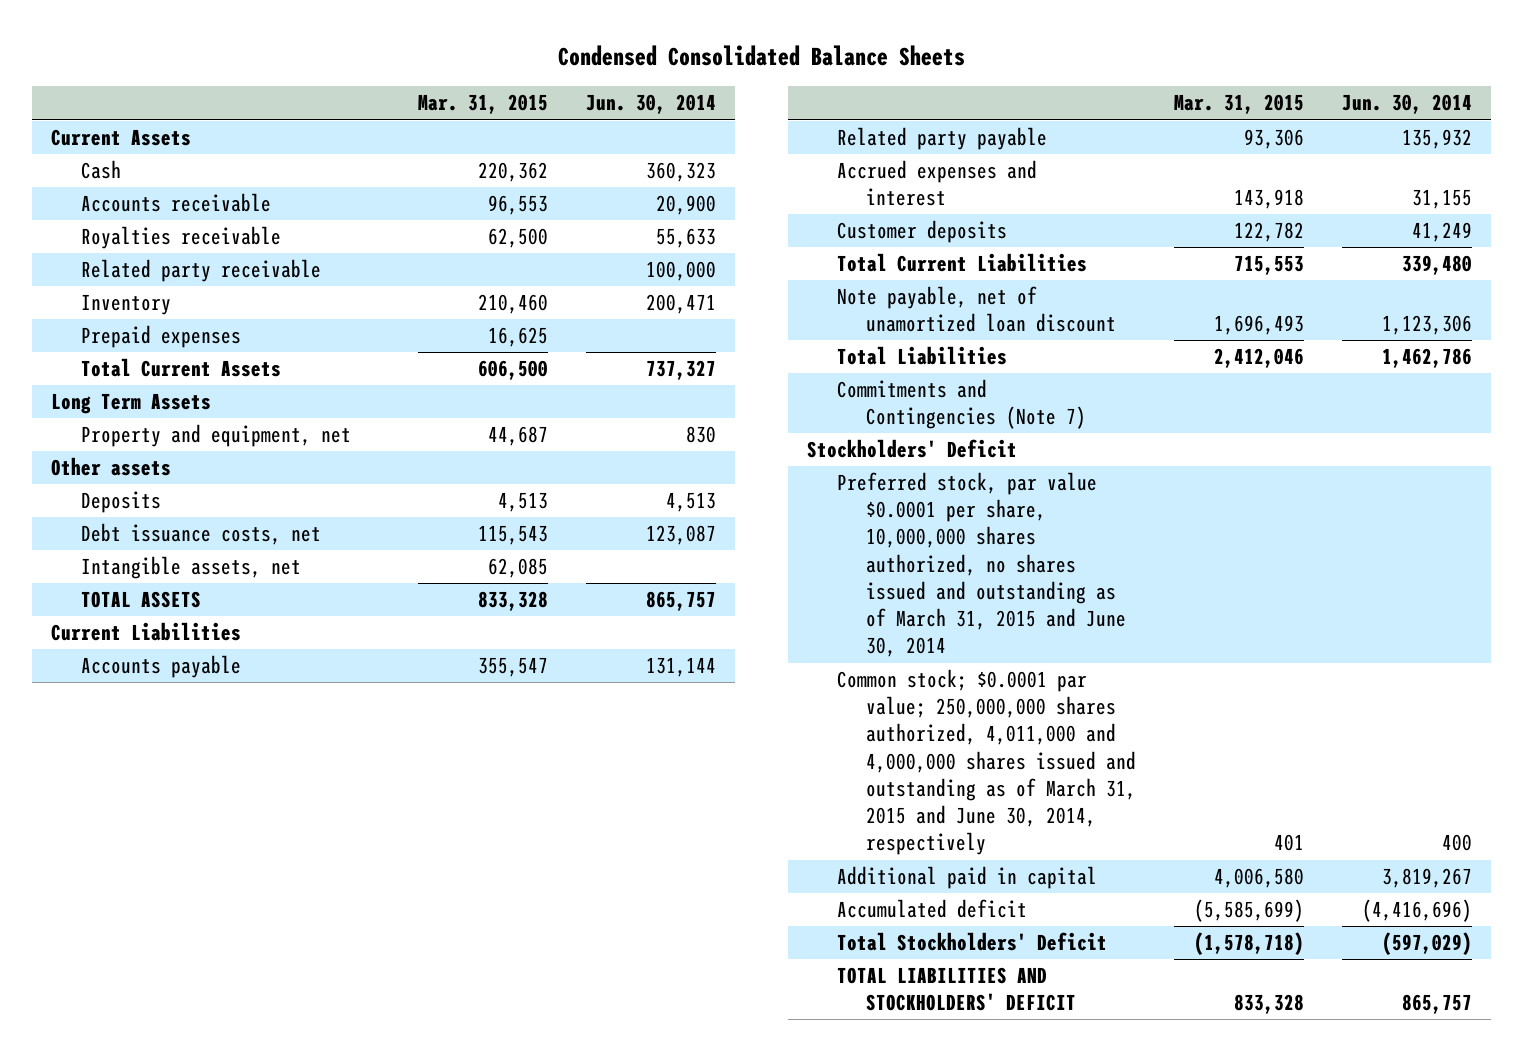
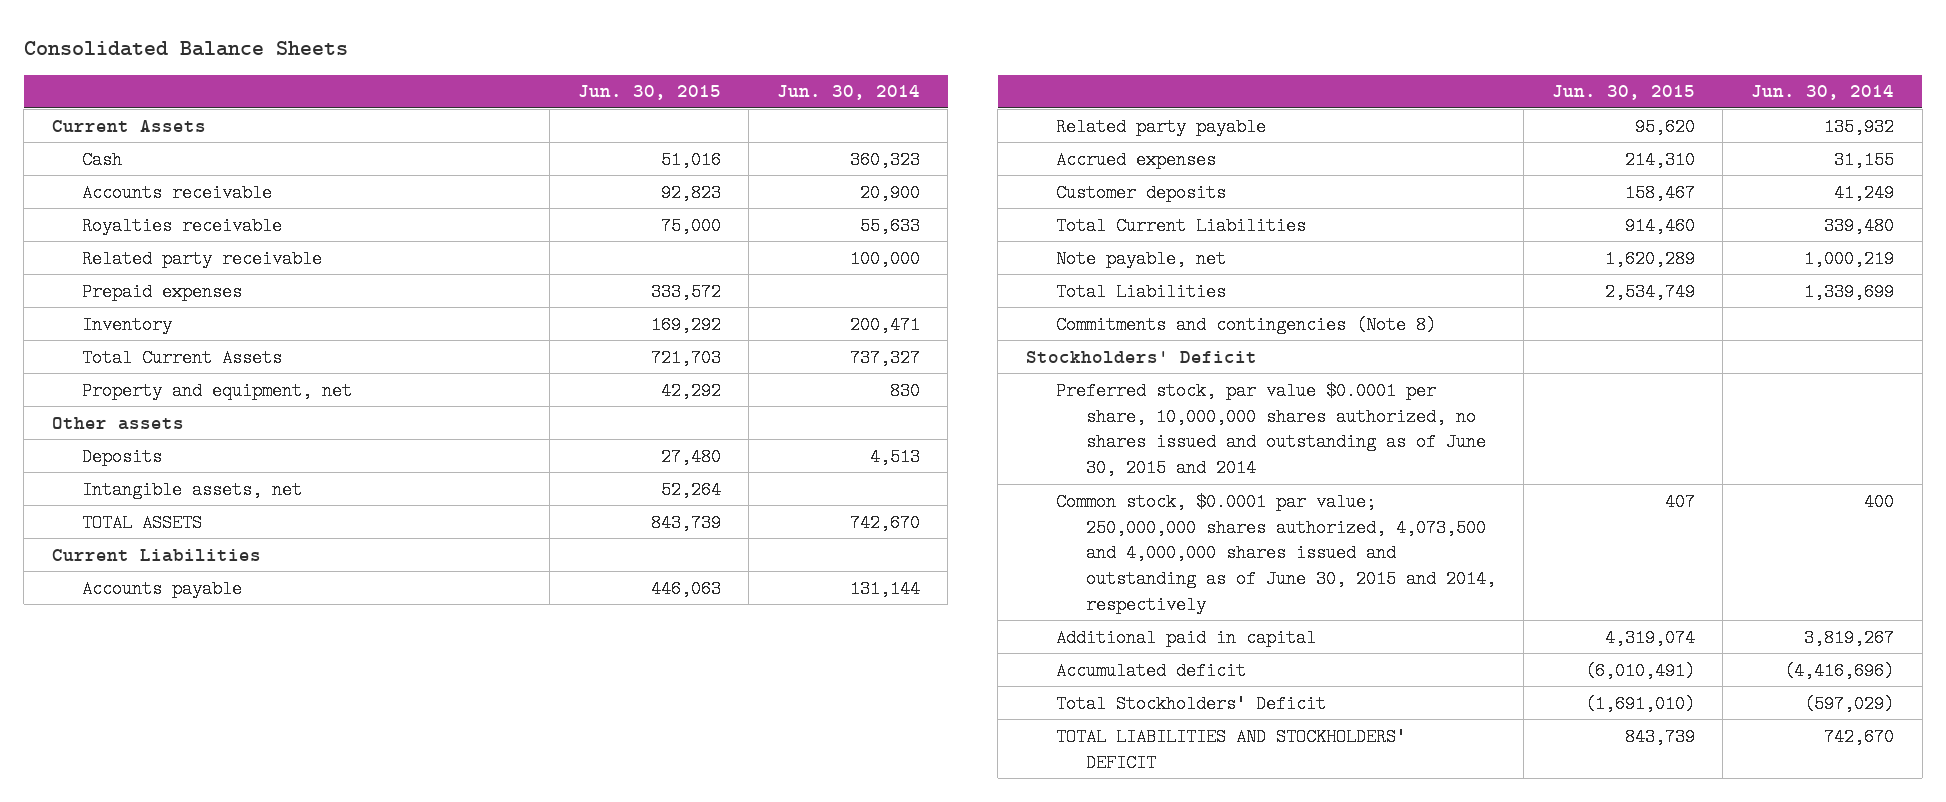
- Condensed Consolidated Balance Sheets
+ Consolidated Balance Sheets
- | Mar. 31, 2015 | Jun. 30, 2014
+ | Jun. 30, 2015 | Jun. 30, 2014
moved down: Inventory | 169,292 | 200,471
- Long Term Assets
- Debt issuance costs, net | 115,543 | 123,087
- TOTAL ASSETS | 833,328 | 865,757
+ TOTAL ASSETS | 843,739 | 742,670
- Accrued expenses and interest | 143,918 | 31,155
+ Accrued expenses | 214,310 | 31,155
- Note payable, net of unamortized loan discount | 1,696,493 | 1,123,306
- Total Liabilities | 2,412,046 | 1,462,786
- Commitments and Contingencies (Note 7)
+ Note payable, net | 1,620,289 | 1,000,219
+ Total Liabilities | 2,534,749 | 1,339,699
+ Commitments and contingencies (Note 8)
- Preferred stock, par value $0.0001 per share, 10,000,000 shares authorized, no shares issued and outstanding as of March 31, 2015 and June 30, 2014
- Common stock; $0.0001 par value; 250,000,000 shares authorized, 4,011,000 and 4,000,000 shares issued and outstanding as of March 31, 2015 and June 30, 2014, respectively | 401 | 400
+ Preferred stock, par value $0.0001 per share, 10,000,000 shares authorized, no shares issued and outstanding as of June 30, 2015 and 2014
+ Common stock, $0.0001 par value; 250,000,000 shares authorized, 4,073,500 and 4,000,000 shares issued and outstanding as of June 30, 2015 and 2014, respectively | 407 | 400
- TOTAL LIABILITIES AND STOCKHOLDERS' DEFICIT | 833,328 | 865,757
+ TOTAL LIABILITIES AND STOCKHOLDERS' DEFICIT | 843,739 | 742,670

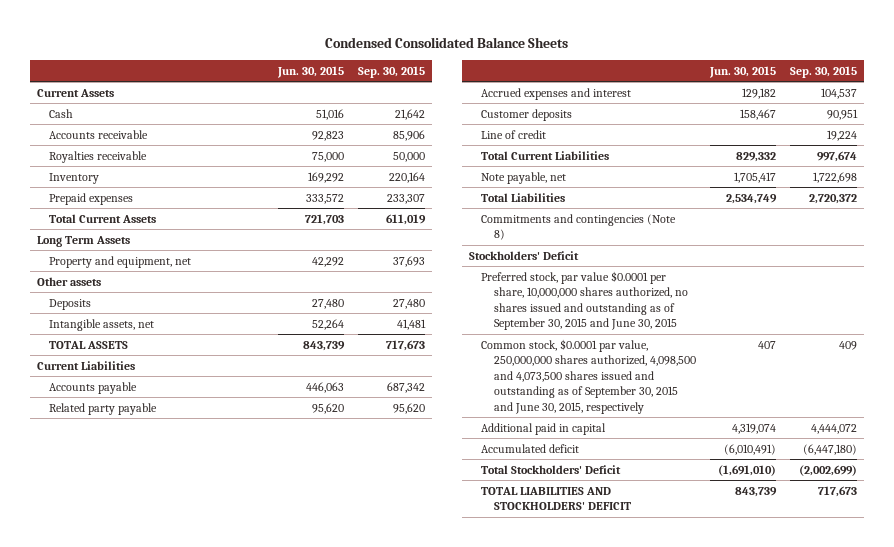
- Consolidated Balance Sheets
+ Condensed Consolidated Balance Sheets
- | Jun. 30, 2015 | Jun. 30, 2014
+ | Jun. 30, 2015 | Sep. 30, 2015
- Related party receivable | | 100,000
moved down: Prepaid expenses | 333,572 | 233,307
+ Long Term Assets
- Accrued expenses | 214,310 | 31,155
+ Accrued expenses and interest | 129,182 | 104,537
- Total Current Liabilities | 914,460 | 339,480
- Note payable, net | 1,620,289 | 1,000,219
+ Line of credit | | 19,224
+ Total Current Liabilities | 829,332 | 997,674
+ Note payable, net | 1,705,417 | 1,722,698
- Preferred stock, par value $0.0001 per share, 10,000,000 shares authorized, no shares issued and outstanding as of June 30, 2015 and 2014
- Common stock, $0.0001 par value; 250,000,000 shares authorized, 4,073,500 and 4,000,000 shares issued and outstanding as of June 30, 2015 and 2014, respectively | 407 | 400
+ Preferred stock, par value $0.0001 per share, 10,000,000 shares authorized, no shares issued and outstanding as of September 30, 2015 and June 30, 2015
+ Common stock, $0.0001 par value, 250,000,000 shares authorized, 4,098,500 and 4,073,500 shares issued and outstanding as of September 30, 2015 and June 30, 2015, respectively | 407 | 409

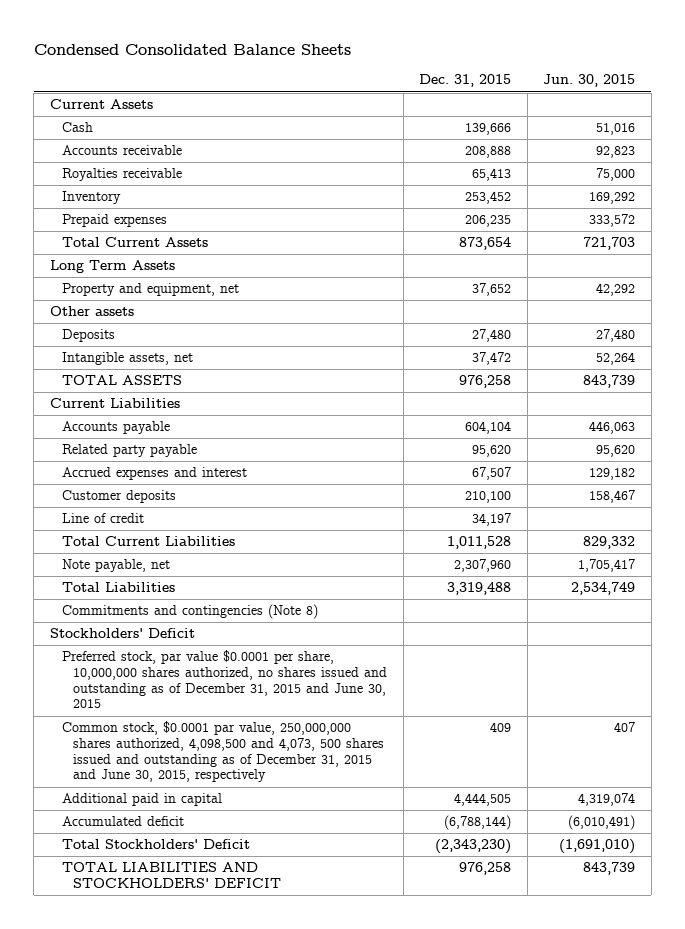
- | Jun. 30, 2015 | Sep. 30, 2015
+ | Dec. 31, 2015 | Jun. 30, 2015
- Preferred stock, par value $0.0001 per share, 10,000,000 shares authorized, no shares issued and outstanding as of September 30, 2015 and June 30, 2015
- Common stock, $0.0001 par value, 250,000,000 shares authorized, 4,098,500 and 4,073,500 shares issued and outstanding as of September 30, 2015 and June 30, 2015, respectively | 407 | 409
+ Preferred stock, par value $0.0001 per share, 10,000,000 shares authorized, no shares issued and outstanding as of December 31, 2015 and June 30, 2015
+ Common stock, $0.0001 par value, 250,000,000 shares authorized, 4,098,500 and 4,073, 500 shares issued and outstanding as of December 31, 2015 and June 30, 2015, respectively | 409 | 407

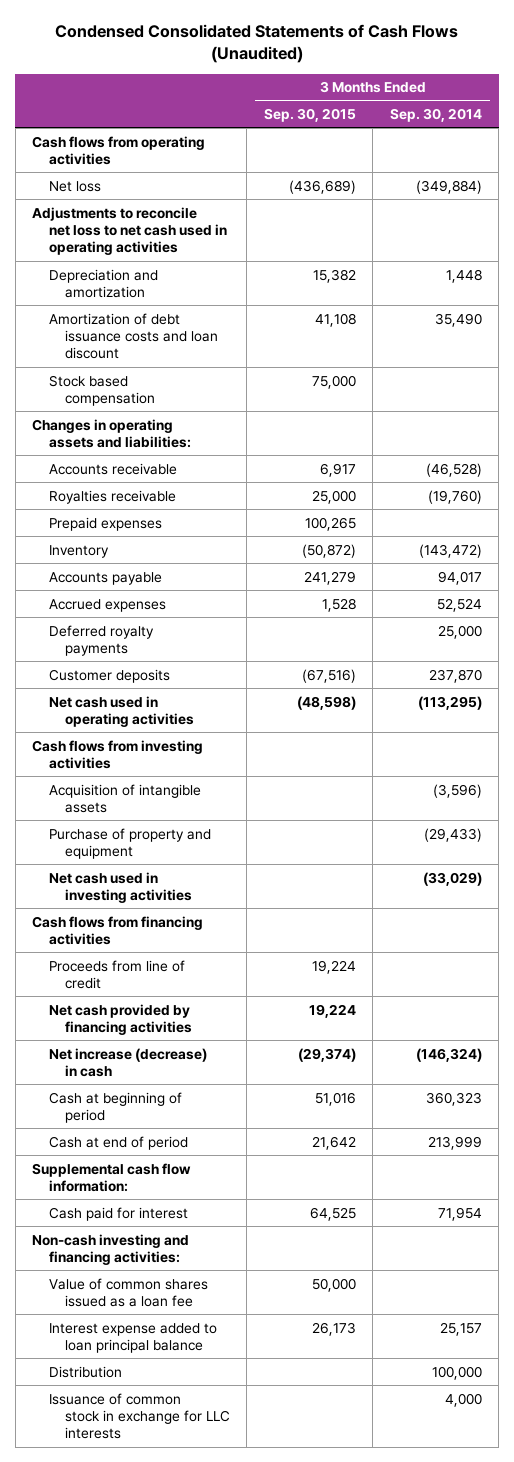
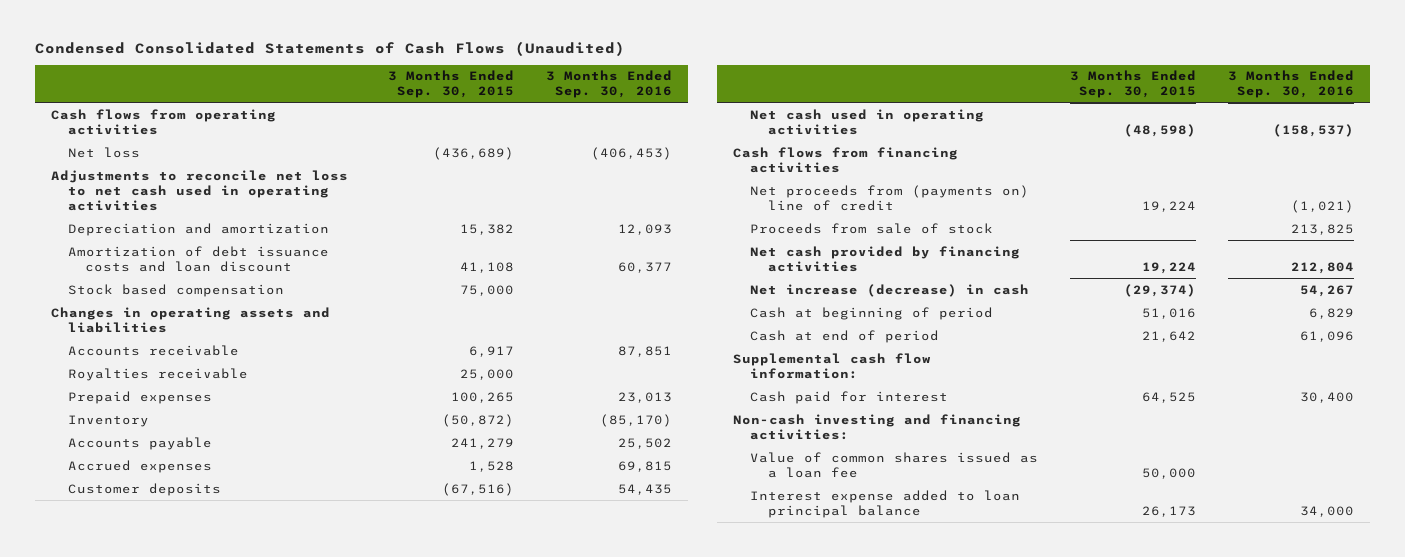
- | 3 Months Ended Sep. 30, 2015 | 3 Months Ended Sep. 30, 2014
+ | 3 Months Ended Sep. 30, 2015 | 3 Months Ended Sep. 30, 2016
- Changes in operating assets and liabilities:
+ Changes in operating assets and liabilities
- Deferred royalty payments | | 25,000
- Cash flows from investing activities
- Acquisition of intangible assets | | (3,596)
- Purchase of property and equipment | | (29,433)
- Net cash used in investing activities | | (33,029)
- Proceeds from line of credit | 19,224 |
+ Net proceeds from (payments on) line of credit | 19,224 | (1,021)
+ Proceeds from sale of stock | | 213,825
- Distribution | | 100,000
- Issuance of common stock in exchange for LLC interests | | 4,000

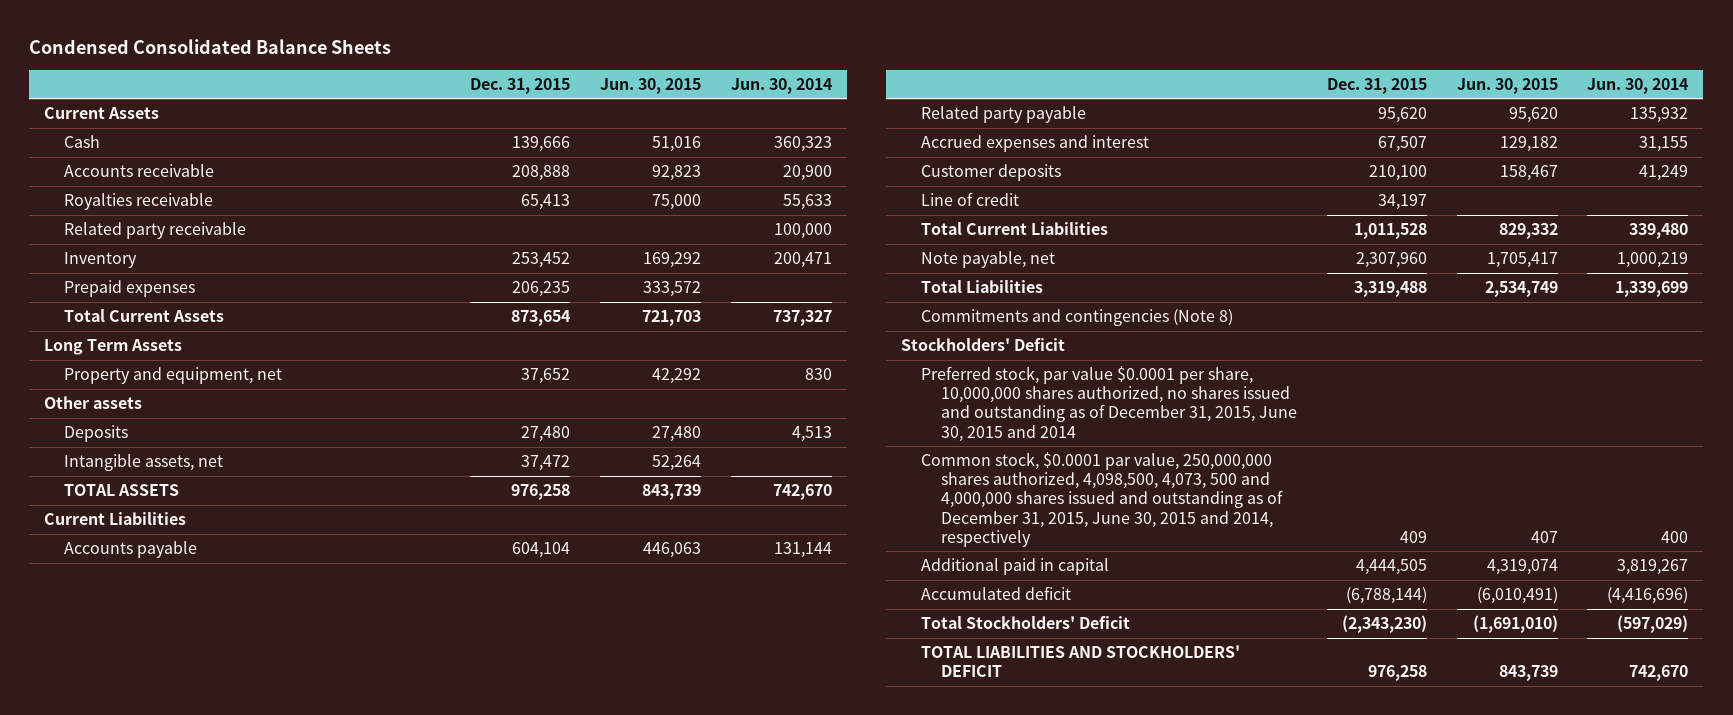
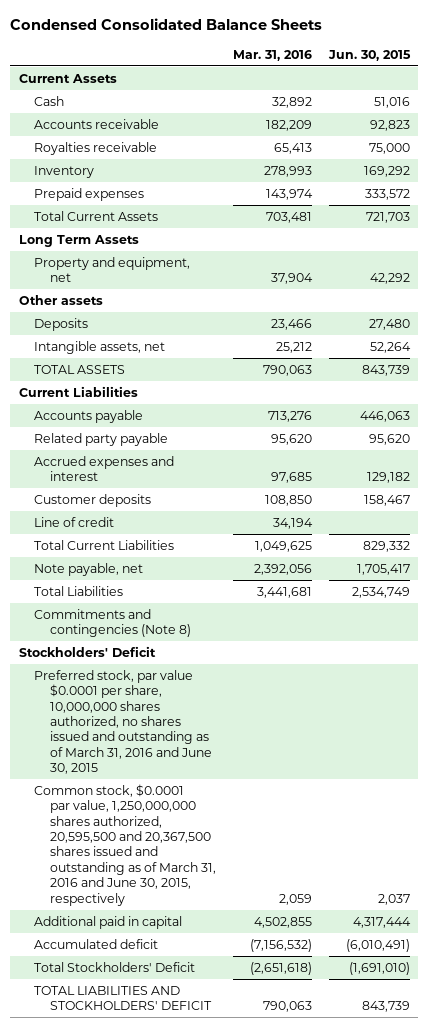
- | Dec. 31, 2015 | Jun. 30, 2015 | Jun. 30, 2014
+ | Mar. 31, 2016 | Jun. 30, 2015
- Related party receivable | | | 100,000
- Preferred stock, par value $0.0001 per share, 10,000,000 shares authorized, no shares issued and outstanding as of December 31, 2015, June 30, 2015 and 2014
- Common stock, $0.0001 par value, 250,000,000 shares authorized, 4,098,500, 4,073, 500 and 4,000,000 shares issued and outstanding as of December 31, 2015, June 30, 2015 and 2014, respectively | 409 | 407 | 400
- Additional paid in capital | 4,444,505 | 4,319,074 | 3,819,267
+ Preferred stock, par value $0.0001 per share, 10,000,000 shares authorized, no shares issued and outstanding as of March 31, 2016 and June 30, 2015
+ Common stock, $0.0001 par value, 1,250,000,000 shares authorized, 20,595,500 and 20,367,500 shares issued and outstanding as of March 31, 2016 and June 30, 2015, respectively | 2,059 | 2,037
+ Additional paid in capital | 4,502,855 | 4,317,444

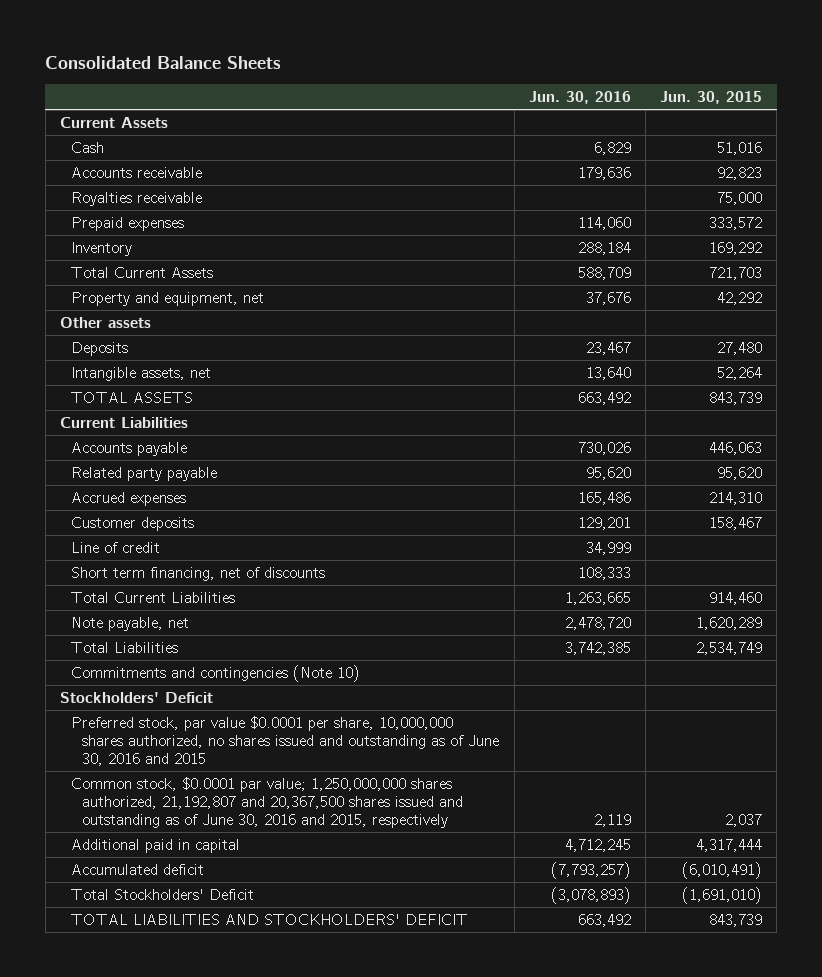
- Condensed Consolidated Balance Sheets
+ Consolidated Balance Sheets
- | Mar. 31, 2016 | Jun. 30, 2015
+ | Jun. 30, 2016 | Jun. 30, 2015
moved down: Inventory | 288,184 | 169,292
- Long Term Assets
- Accrued expenses and interest | 97,685 | 129,182
+ Accrued expenses | 165,486 | 214,310
- Total Current Liabilities | 1,049,625 | 829,332
- Note payable, net | 2,392,056 | 1,705,417
+ Short term financing, net of discounts | 108,333 |
+ Total Current Liabilities | 1,263,665 | 914,460
+ Note payable, net | 2,478,720 | 1,620,289
- Commitments and contingencies (Note 8)
+ Commitments and contingencies (Note 10)
- Preferred stock, par value $0.0001 per share, 10,000,000 shares authorized, no shares issued and outstanding as of March 31, 2016 and June 30, 2015
- Common stock, $0.0001 par value, 1,250,000,000 shares authorized, 20,595,500 and 20,367,500 shares issued and outstanding as of March 31, 2016 and June 30, 2015, respectively | 2,059 | 2,037
+ Preferred stock, par value $0.0001 per share, 10,000,000 shares authorized, no shares issued and outstanding as of June 30, 2016 and 2015
+ Common stock, $0.0001 par value; 1,250,000,000 shares authorized, 21,192,807 and 20,367,500 shares issued and outstanding as of June 30, 2016 and 2015, respectively | 2,119 | 2,037

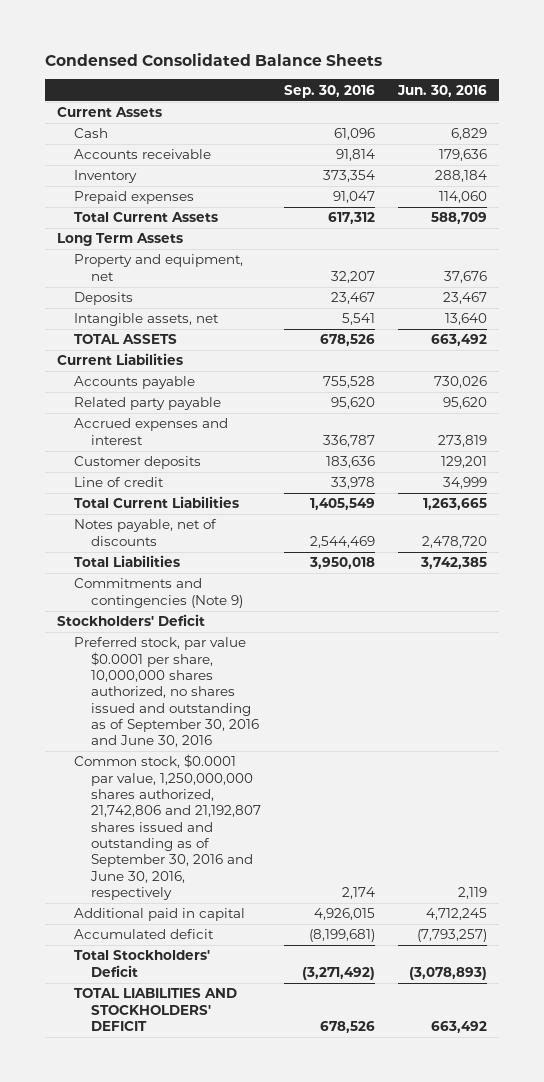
- Consolidated Balance Sheets
+ Condensed Consolidated Balance Sheets
- | Jun. 30, 2016 | Jun. 30, 2015
+ | Sep. 30, 2016 | Jun. 30, 2016
- Royalties receivable | | 75,000
moved down: Prepaid expenses | 91,047 | 114,060
+ Long Term Assets
- Other assets
- Accrued expenses | 165,486 | 214,310
+ Accrued expenses and interest | 336,787 | 273,819
- Short term financing, net of discounts | 108,333 |
- Note payable, net | 2,478,720 | 1,620,289
+ Notes payable, net of discounts | 2,544,469 | 2,478,720
- Commitments and contingencies (Note 10)
+ Commitments and contingencies (Note 9)
- Preferred stock, par value $0.0001 per share, 10,000,000 shares authorized, no shares issued and outstanding as of June 30, 2016 and 2015
- Common stock, $0.0001 par value; 1,250,000,000 shares authorized, 21,192,807 and 20,367,500 shares issued and outstanding as of June 30, 2016 and 2015, respectively | 2,119 | 2,037
+ Preferred stock, par value $0.0001 per share, 10,000,000 shares authorized, no shares issued and outstanding as of September 30, 2016 and June 30, 2016
+ Common stock, $0.0001 par value, 1,250,000,000 shares authorized, 21,742,806 and 21,192,807 shares issued and outstanding as of September 30, 2016 and June 30, 2016, respectively | 2,174 | 2,119

